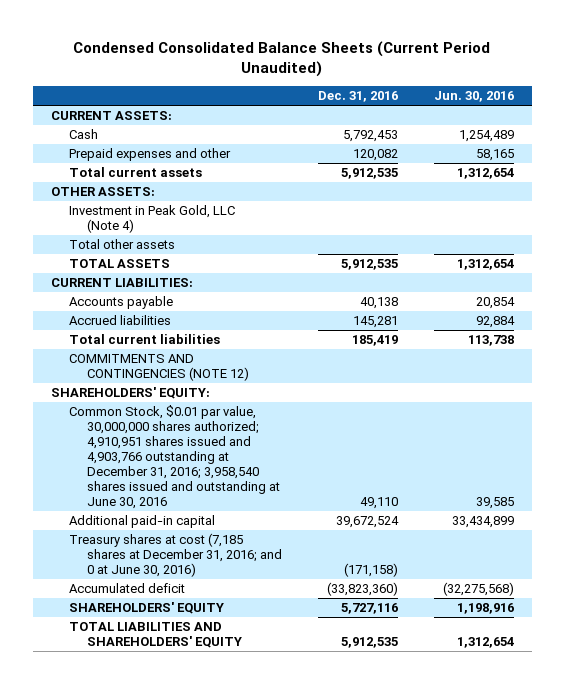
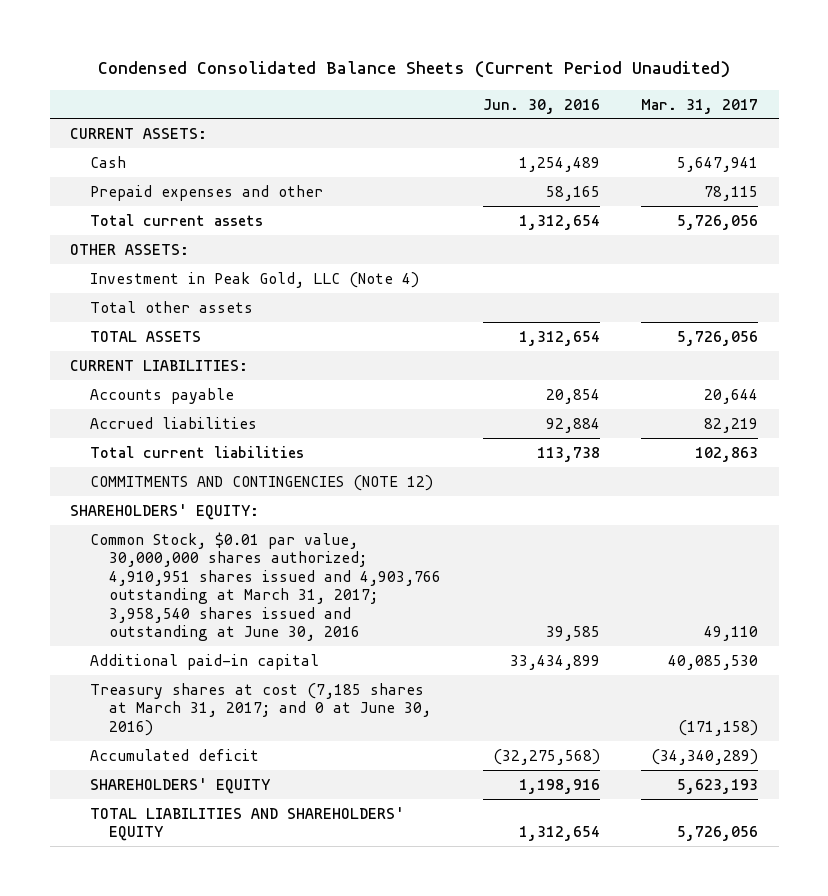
- | Dec. 31, 2016 | Jun. 30, 2016
+ | Jun. 30, 2016 | Mar. 31, 2017
- Common Stock, $0.01 par value, 30,000,000 shares authorized; 4,910,951 shares issued and 4,903,766 outstanding at December 31, 2016; 3,958,540 shares issued and outstanding at June 30, 2016 | 49,110 | 39,585
+ Common Stock, $0.01 par value, 30,000,000 shares authorized; 4,910,951 shares issued and 4,903,766 outstanding at March 31, 2017; 3,958,540 shares issued and outstanding at June 30, 2016 | 39,585 | 49,110
- Treasury shares at cost (7,185 shares at December 31, 2016; and 0 at June 30, 2016) | (171,158) |
+ Treasury shares at cost (7,185 shares at March 31, 2017; and 0 at June 30, 2016) | | (171,158)

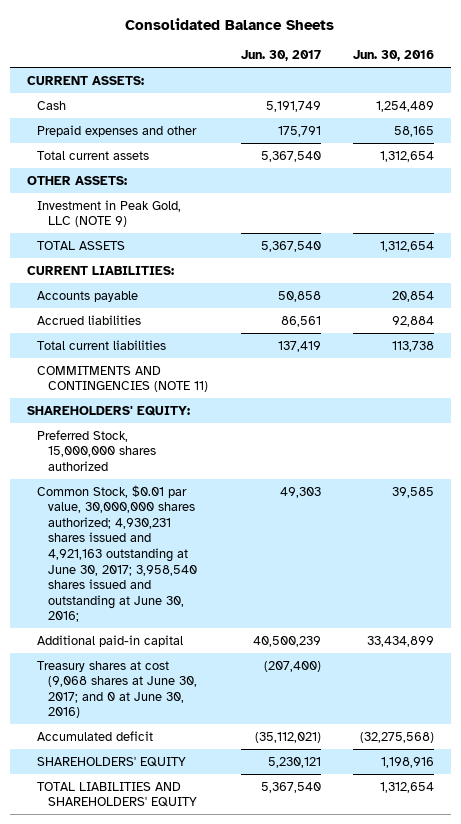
- Condensed Consolidated Balance Sheets (Current Period Unaudited)
+ Consolidated Balance Sheets
- | Jun. 30, 2016 | Mar. 31, 2017
+ | Jun. 30, 2017 | Jun. 30, 2016
- Investment in Peak Gold, LLC (Note 4)
- Total other assets
+ Investment in Peak Gold, LLC (NOTE 9)
- COMMITMENTS AND CONTINGENCIES (NOTE 12)
+ COMMITMENTS AND CONTINGENCIES (NOTE 11)
- Common Stock, $0.01 par value, 30,000,000 shares authorized; 4,910,951 shares issued and 4,903,766 outstanding at March 31, 2017; 3,958,540 shares issued and outstanding at June 30, 2016 | 39,585 | 49,110
+ Preferred Stock, 15,000,000 shares authorized
+ Common Stock, $0.01 par value, 30,000,000 shares authorized; 4,930,231 shares issued and 4,921,163 outstanding at June 30, 2017; 3,958,540 shares issued and outstanding at June 30, 2016; | 49,303 | 39,585
- Treasury shares at cost (7,185 shares at March 31, 2017; and 0 at June 30, 2016) | | (171,158)
+ Treasury shares at cost (9,068 shares at June 30, 2017; and 0 at June 30, 2016) | (207,400) |

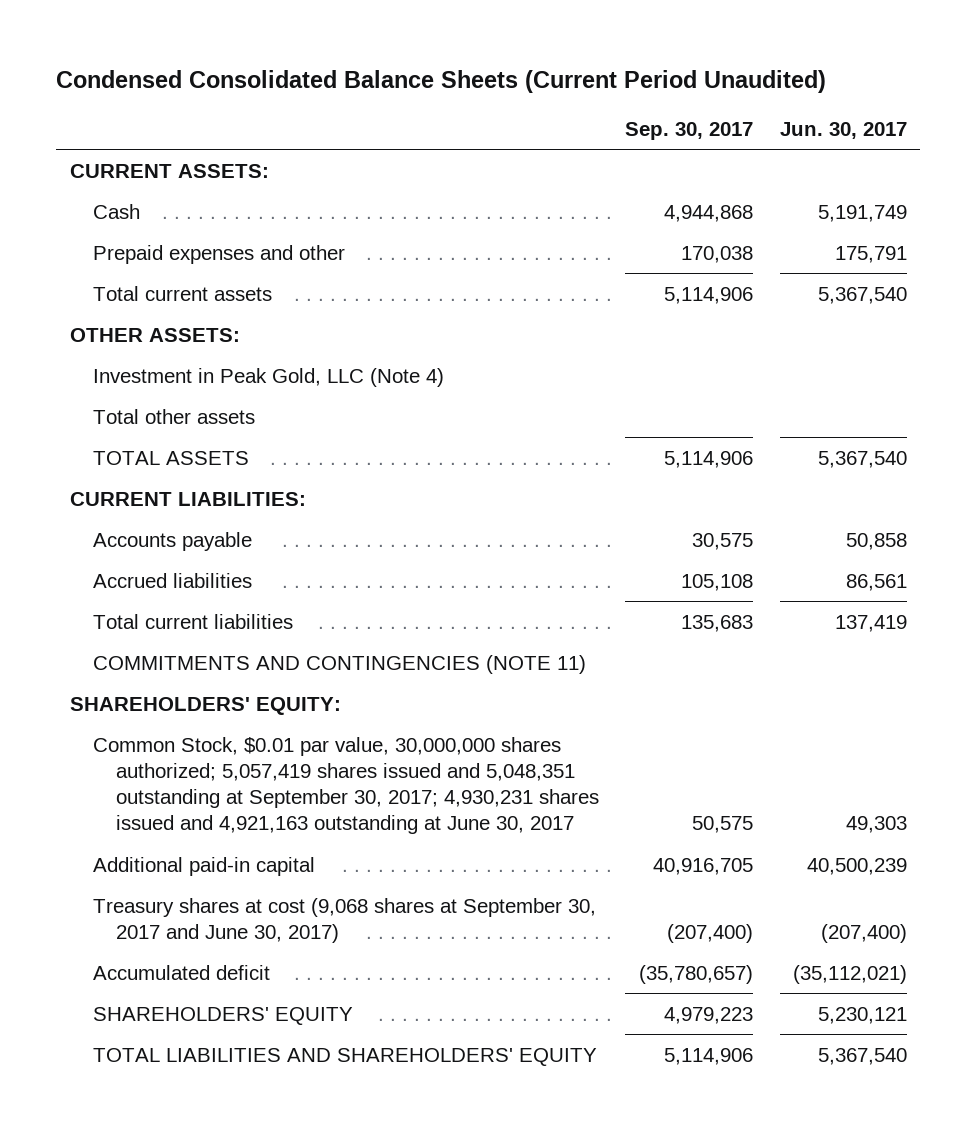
- Consolidated Balance Sheets
+ Condensed Consolidated Balance Sheets (Current Period Unaudited)
- | Jun. 30, 2017 | Jun. 30, 2016
+ | Sep. 30, 2017 | Jun. 30, 2017
- Investment in Peak Gold, LLC (NOTE 9)
+ Investment in Peak Gold, LLC (Note 4)
+ Total other assets
- Preferred Stock, 15,000,000 shares authorized
- Common Stock, $0.01 par value, 30,000,000 shares authorized; 4,930,231 shares issued and 4,921,163 outstanding at June 30, 2017; 3,958,540 shares issued and outstanding at June 30, 2016; | 49,303 | 39,585
+ Common Stock, $0.01 par value, 30,000,000 shares authorized; 5,057,419 shares issued and 5,048,351 outstanding at September 30, 2017; 4,930,231 shares issued and 4,921,163 outstanding at June 30, 2017 | 50,575 | 49,303
- Treasury shares at cost (9,068 shares at June 30, 2017; and 0 at June 30, 2016) | (207,400) |
+ Treasury shares at cost (9,068 shares at September 30, 2017 and June 30, 2017) | (207,400) | (207,400)

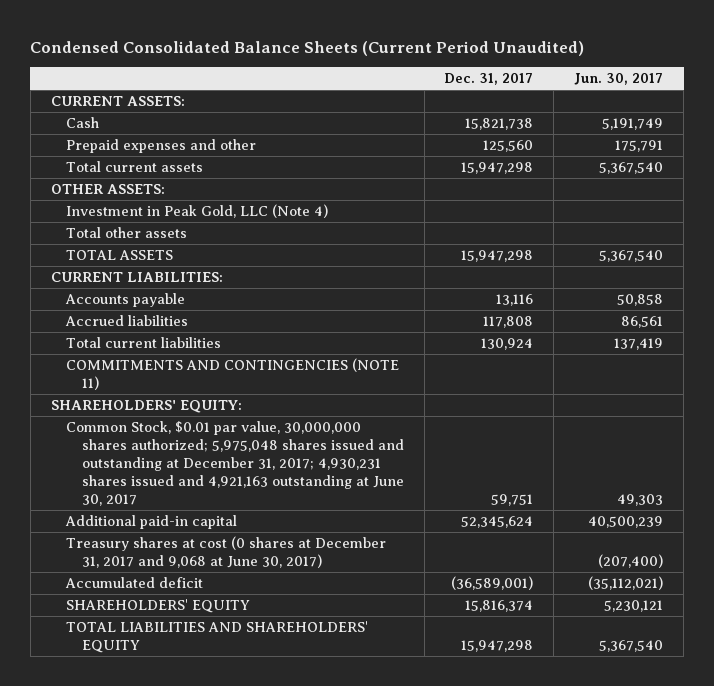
- | Sep. 30, 2017 | Jun. 30, 2017
+ | Dec. 31, 2017 | Jun. 30, 2017
- Common Stock, $0.01 par value, 30,000,000 shares authorized; 5,057,419 shares issued and 5,048,351 outstanding at September 30, 2017; 4,930,231 shares issued and 4,921,163 outstanding at June 30, 2017 | 50,575 | 49,303
+ Common Stock, $0.01 par value, 30,000,000 shares authorized; 5,975,048 shares issued and outstanding at December 31, 2017; 4,930,231 shares issued and 4,921,163 outstanding at June 30, 2017 | 59,751 | 49,303
- Treasury shares at cost (9,068 shares at September 30, 2017 and June 30, 2017) | (207,400) | (207,400)
+ Treasury shares at cost (0 shares at December 31, 2017 and 9,068 at June 30, 2017) | | (207,400)

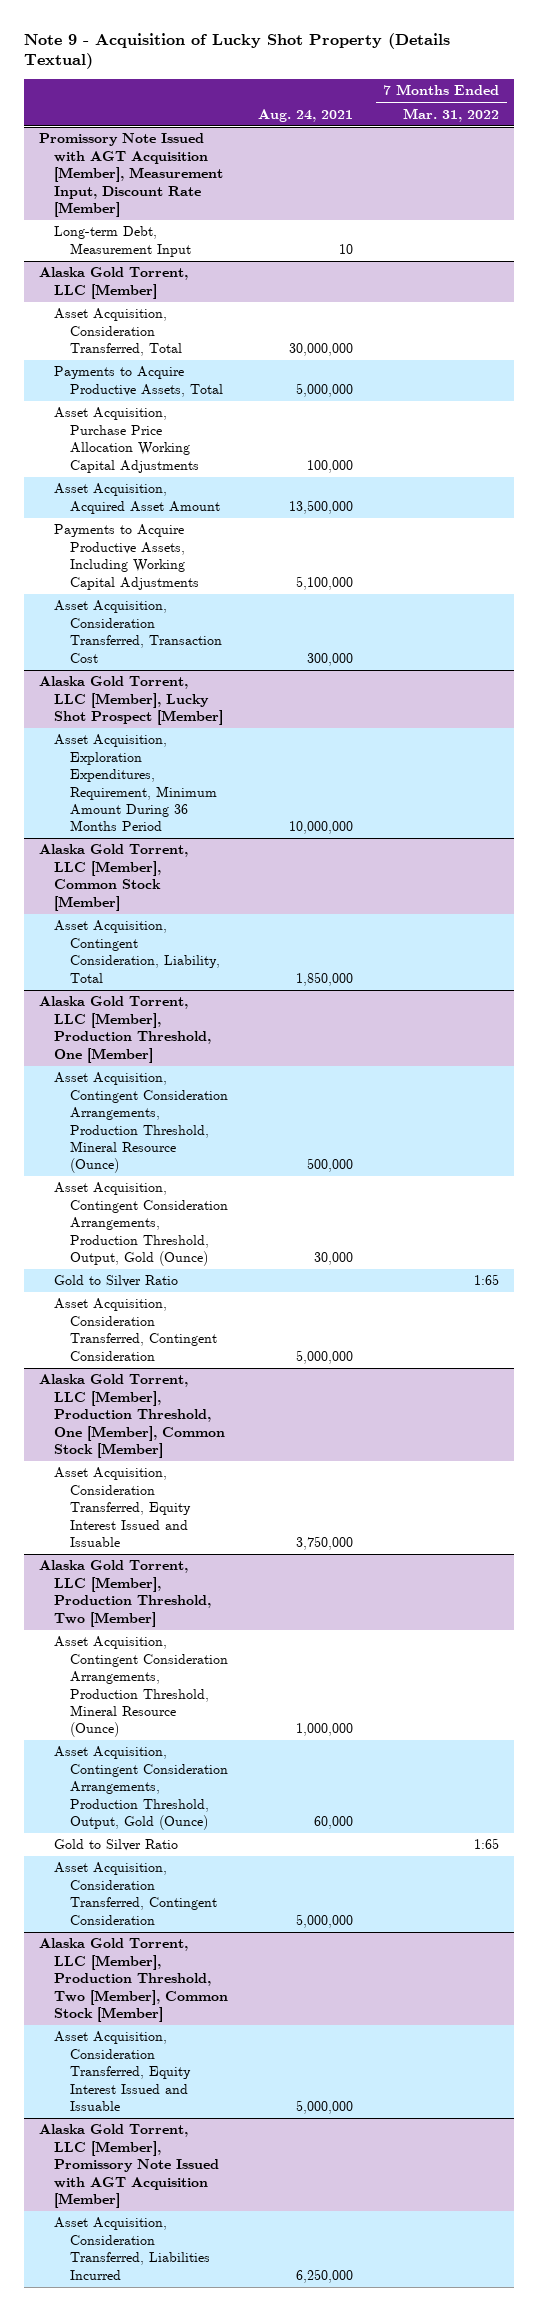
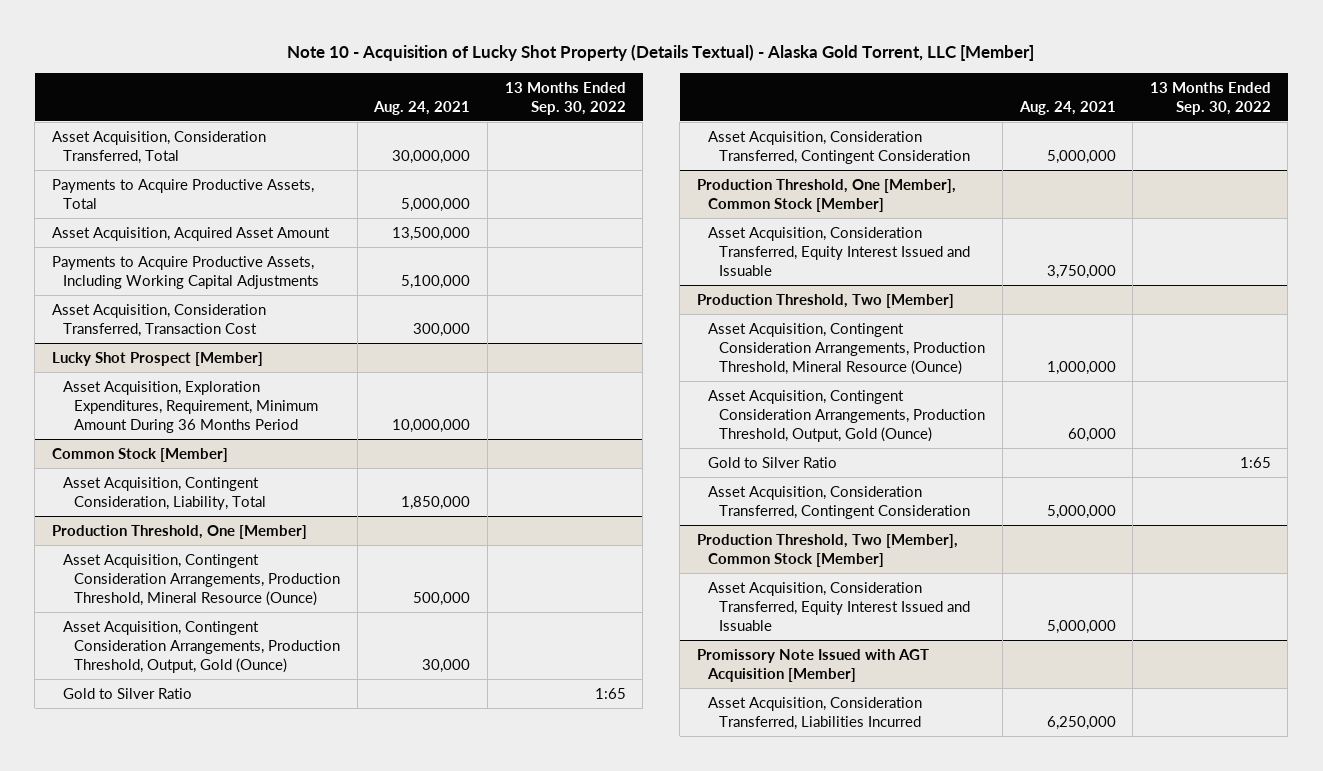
- Note 9 - Acquisition of Lucky Shot Property (Details Textual)
+ Note 10 - Acquisition of Lucky Shot Property (Details Textual) - Alaska Gold Torrent, LLC [Member]
- | Aug. 24, 2021 | 7 Months Ended Mar. 31, 2022
+ | Aug. 24, 2021 | 13 Months Ended Sep. 30, 2022
- Promissory Note Issued with AGT Acquisition [Member], Measurement Input, Discount Rate [Member]
- Long-term Debt, Measurement Input | 10 |
- Alaska Gold Torrent, LLC [Member]
- Asset Acquisition, Purchase Price Allocation Working Capital Adjustments | 100,000 |
- Alaska Gold Torrent, LLC [Member], Lucky Shot Prospect [Member]
+ Lucky Shot Prospect [Member]
- Alaska Gold Torrent, LLC [Member], Common Stock [Member]
+ Common Stock [Member]
- Alaska Gold Torrent, LLC [Member], Production Threshold, One [Member]
+ Production Threshold, One [Member]
- Alaska Gold Torrent, LLC [Member], Production Threshold, One [Member], Common Stock [Member]
+ Production Threshold, One [Member], Common Stock [Member]
- Alaska Gold Torrent, LLC [Member], Production Threshold, Two [Member]
+ Production Threshold, Two [Member]
- Alaska Gold Torrent, LLC [Member], Production Threshold, Two [Member], Common Stock [Member]
+ Production Threshold, Two [Member], Common Stock [Member]
- Alaska Gold Torrent, LLC [Member], Promissory Note Issued with AGT Acquisition [Member]
+ Promissory Note Issued with AGT Acquisition [Member]

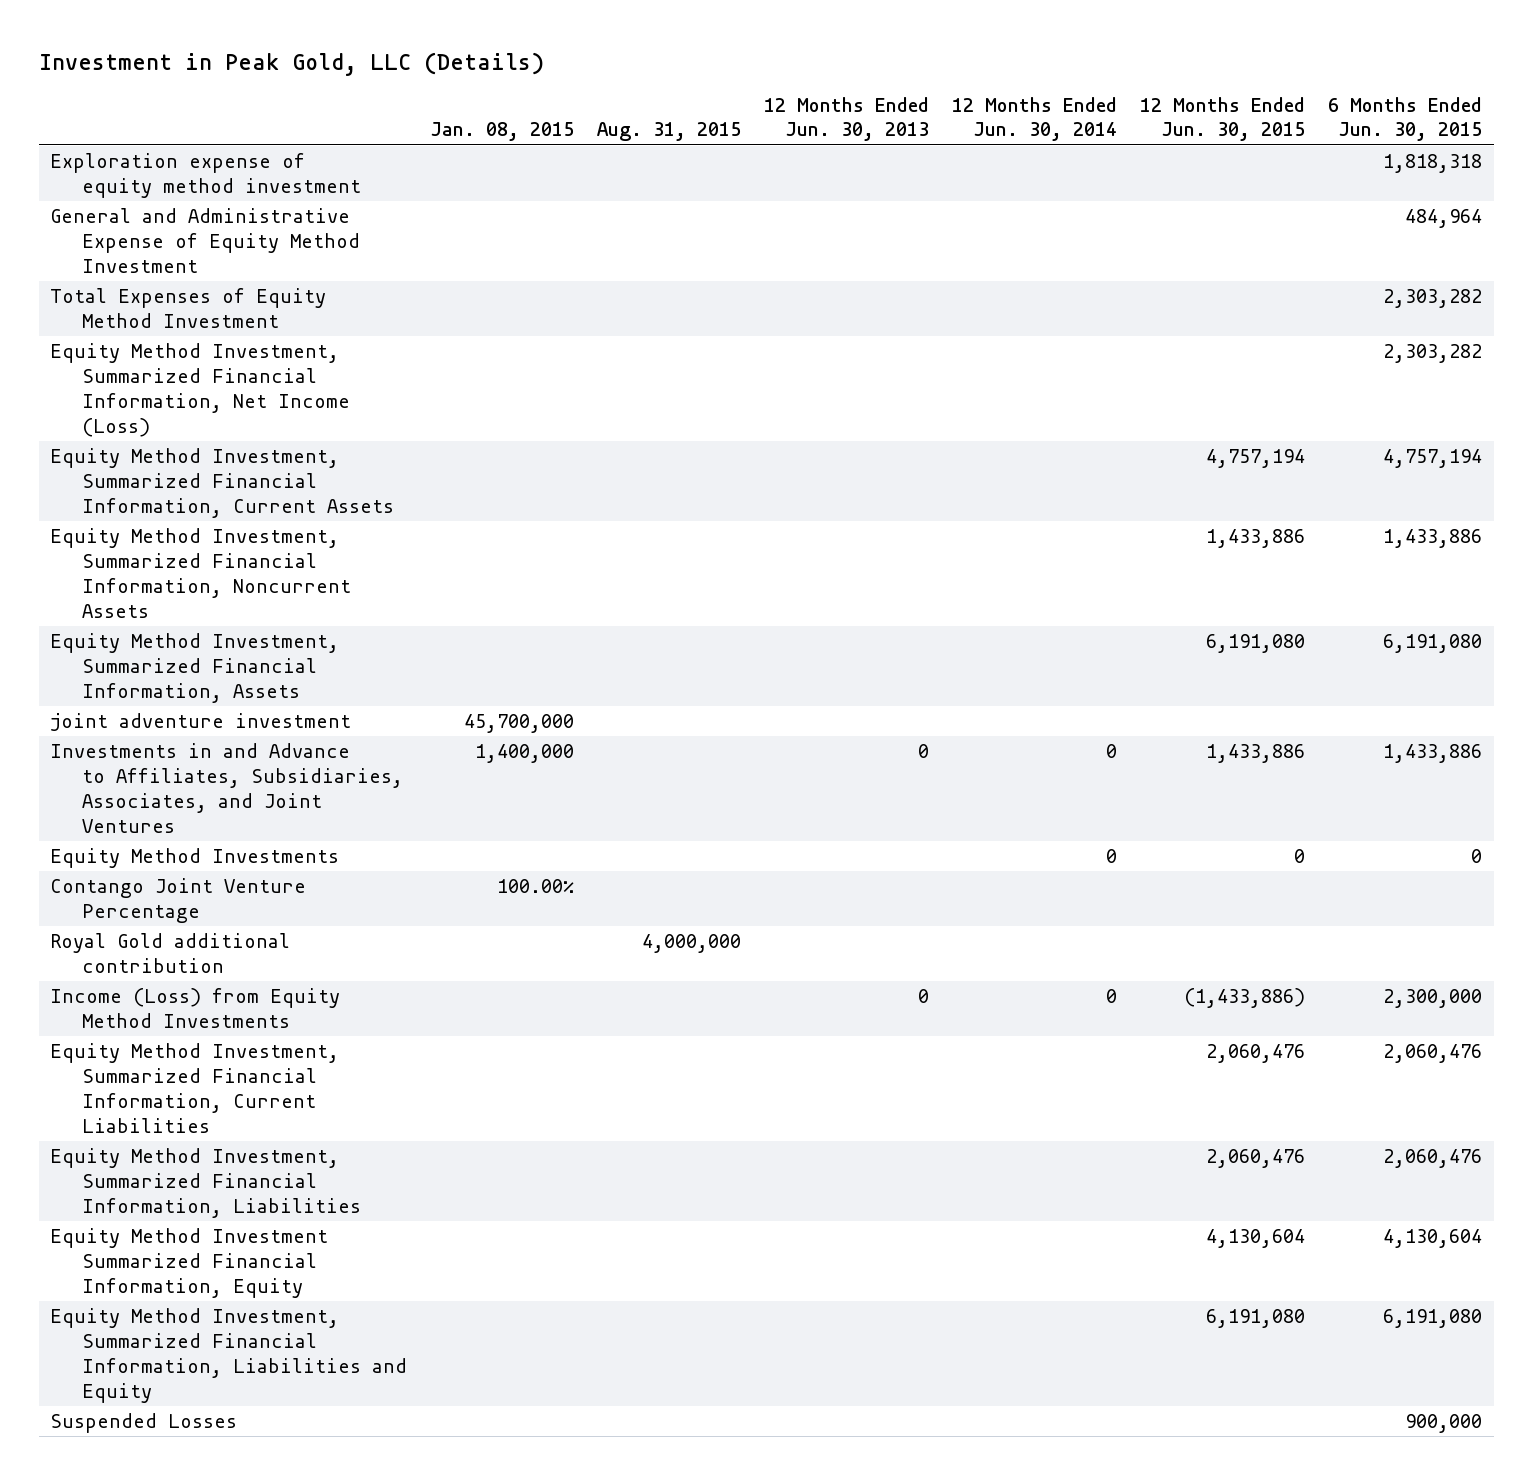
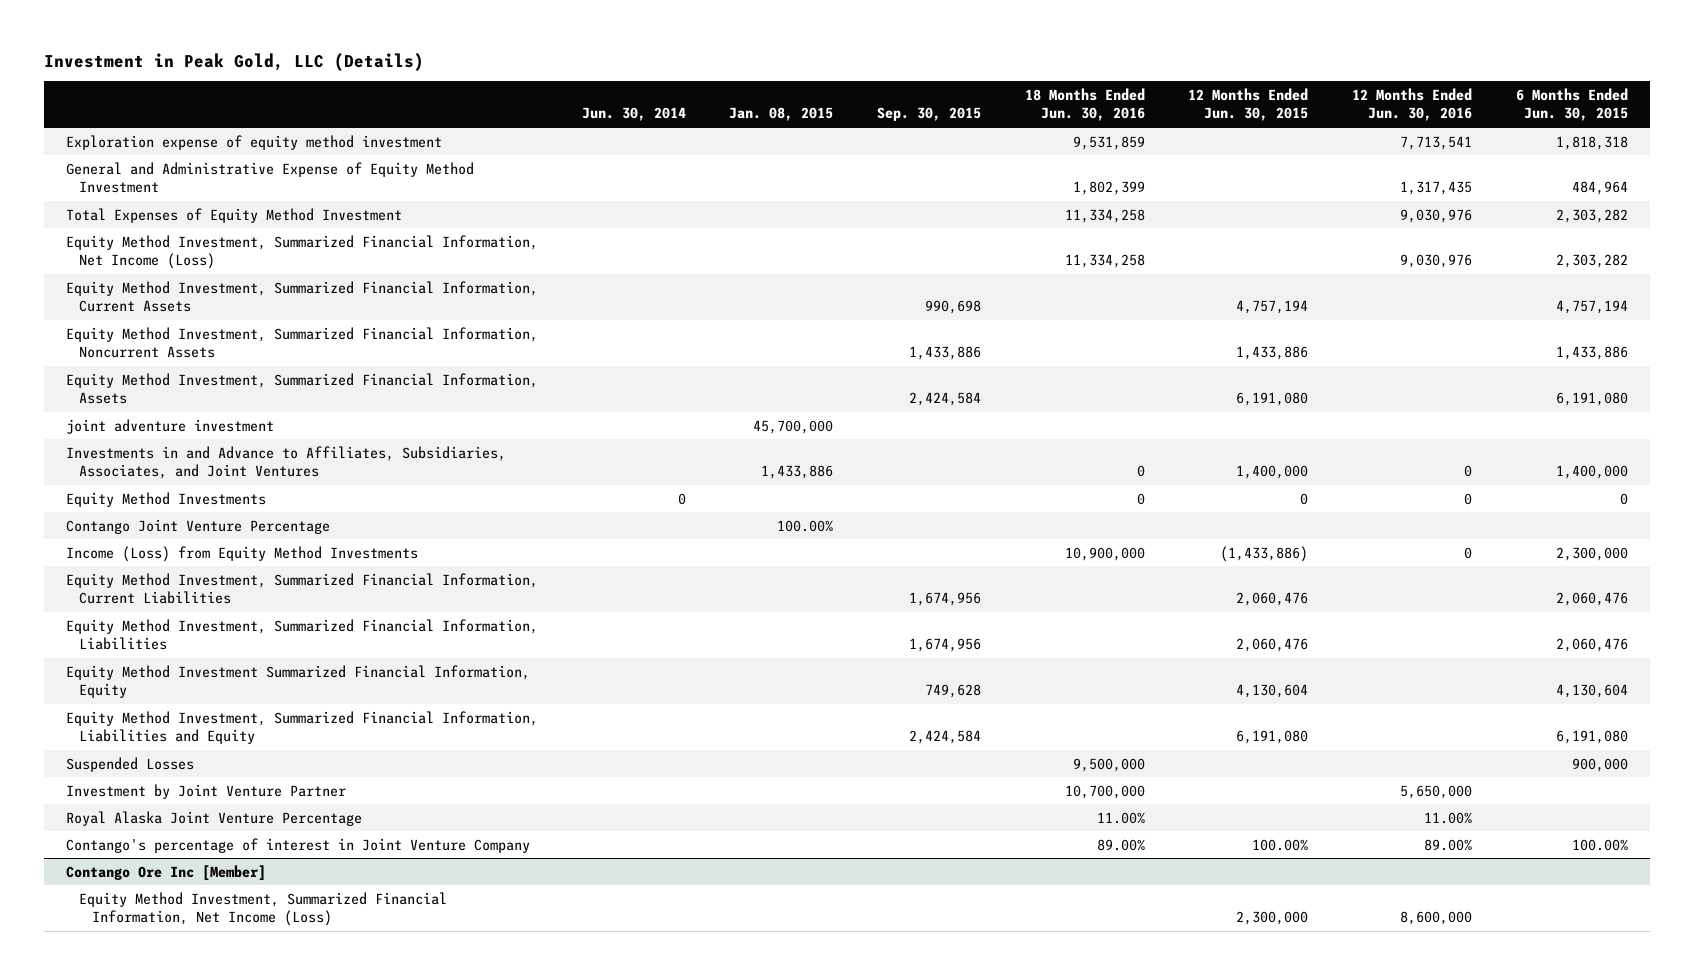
- | Jan. 08, 2015 | Aug. 31, 2015 | 12 Months Ended Jun. 30, 2013 | 12 Months Ended Jun. 30, 2014 | 12 Months Ended Jun. 30, 2015 | 6 Months Ended Jun. 30, 2015
+ | Jun. 30, 2014 | Jan. 08, 2015 | Sep. 30, 2015 | 18 Months Ended Jun. 30, 2016 | 12 Months Ended Jun. 30, 2015 | 12 Months Ended Jun. 30, 2016 | 6 Months Ended Jun. 30, 2015
- Investments in and Advance to Affiliates, Subsidiaries, Associates, and Joint Ventures | 1,400,000 | | 0 | 0 | 1,433,886 | 1,433,886
+ Investments in and Advance to Affiliates, Subsidiaries, Associates, and Joint Ventures | | 1,433,886 | | 0 | 1,400,000 | 0 | 1,400,000
- Royal Gold additional contribution | | 4,000,000 | | | |
+ Investment by Joint Venture Partner | | | | 10,700,000 | | 5,650,000 |
+ Royal Alaska Joint Venture Percentage | | | | 11.00% | | 11.00% |
+ Contango's percentage of interest in Joint Venture Company | | | | 89.00% | 100.00% | 89.00% | 100.00%
+ Contango Ore Inc [Member]
+ Equity Method Investment, Summarized Financial Information, Net Income (Loss) | | | | | 2,300,000 | 8,600,000 |

